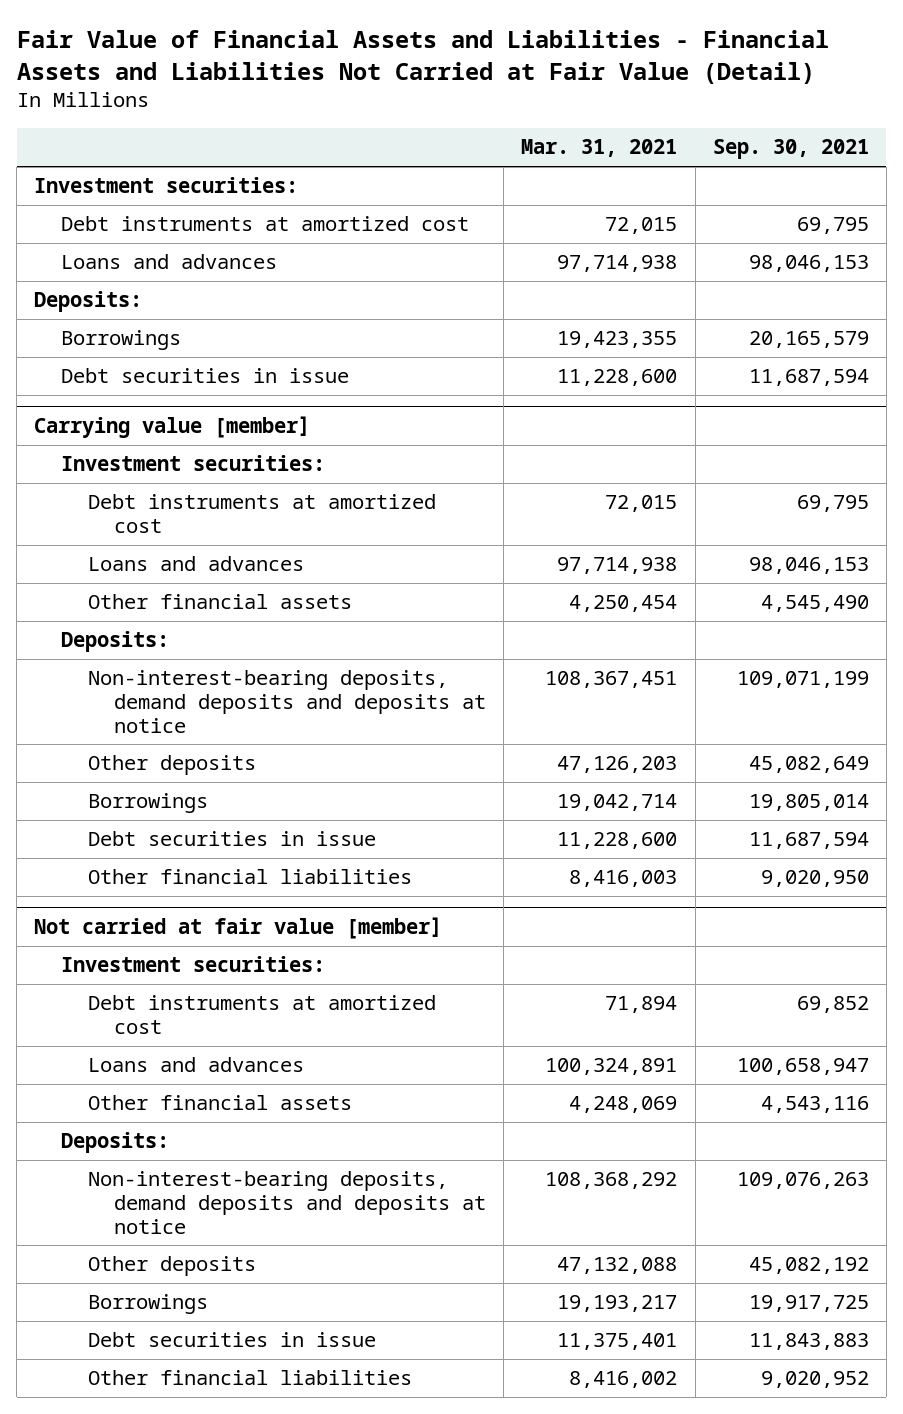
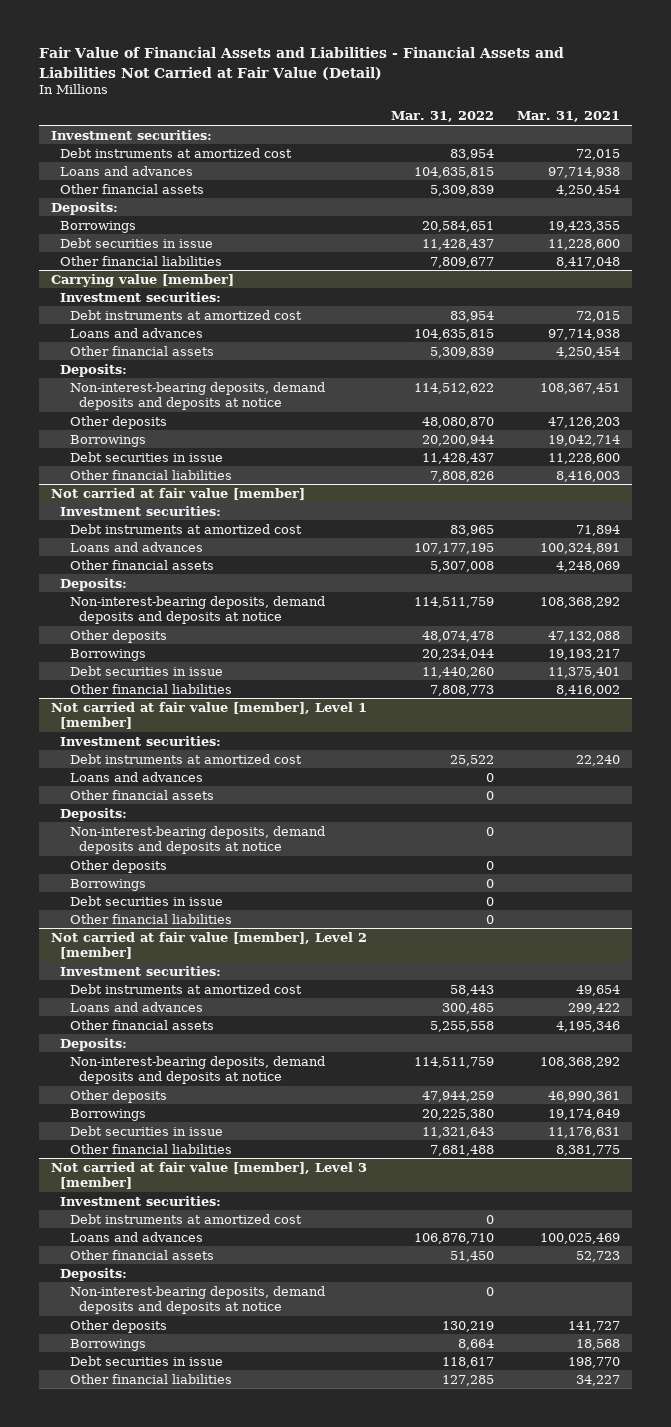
- | Mar. 31, 2021 | Sep. 30, 2021
+ | Mar. 31, 2022 | Mar. 31, 2021
+ Other financial assets | 5,309,839 | 4,250,454
+ Other financial liabilities | 7,809,677 | 8,417,048
+ Not carried at fair value [member], Level 1 [member]
+ Investment securities:
+ Debt instruments at amortized cost | 25,522 | 22,240
+ Loans and advances | 0 |
+ Other financial assets | 0 |
+ Deposits:
+ Non-interest-bearing deposits, demand deposits and deposits at notice | 0 |
+ Other deposits | 0 |
+ Borrowings | 0 |
+ Debt securities in issue | 0 |
+ Other financial liabilities | 0 |
+ Not carried at fair value [member], Level 2 [member]
+ Investment securities:
+ Debt instruments at amortized cost | 58,443 | 49,654
+ Loans and advances | 300,485 | 299,422
+ Other financial assets | 5,255,558 | 4,195,346
+ Deposits:
+ Non-interest-bearing deposits, demand deposits and deposits at notice | 114,511,759 | 108,368,292
+ Other deposits | 47,944,259 | 46,990,361
+ Borrowings | 20,225,380 | 19,174,649
+ Debt securities in issue | 11,321,643 | 11,176,631
+ Other financial liabilities | 7,681,488 | 8,381,775
+ Not carried at fair value [member], Level 3 [member]
+ Investment securities:
+ Debt instruments at amortized cost | 0 |
+ Loans and advances | 106,876,710 | 100,025,469
+ Other financial assets | 51,450 | 52,723
+ Deposits:
+ Non-interest-bearing deposits, demand deposits and deposits at notice | 0 |
+ Other deposits | 130,219 | 141,727
+ Borrowings | 8,664 | 18,568
+ Debt securities in issue | 118,617 | 198,770
+ Other financial liabilities | 127,285 | 34,227

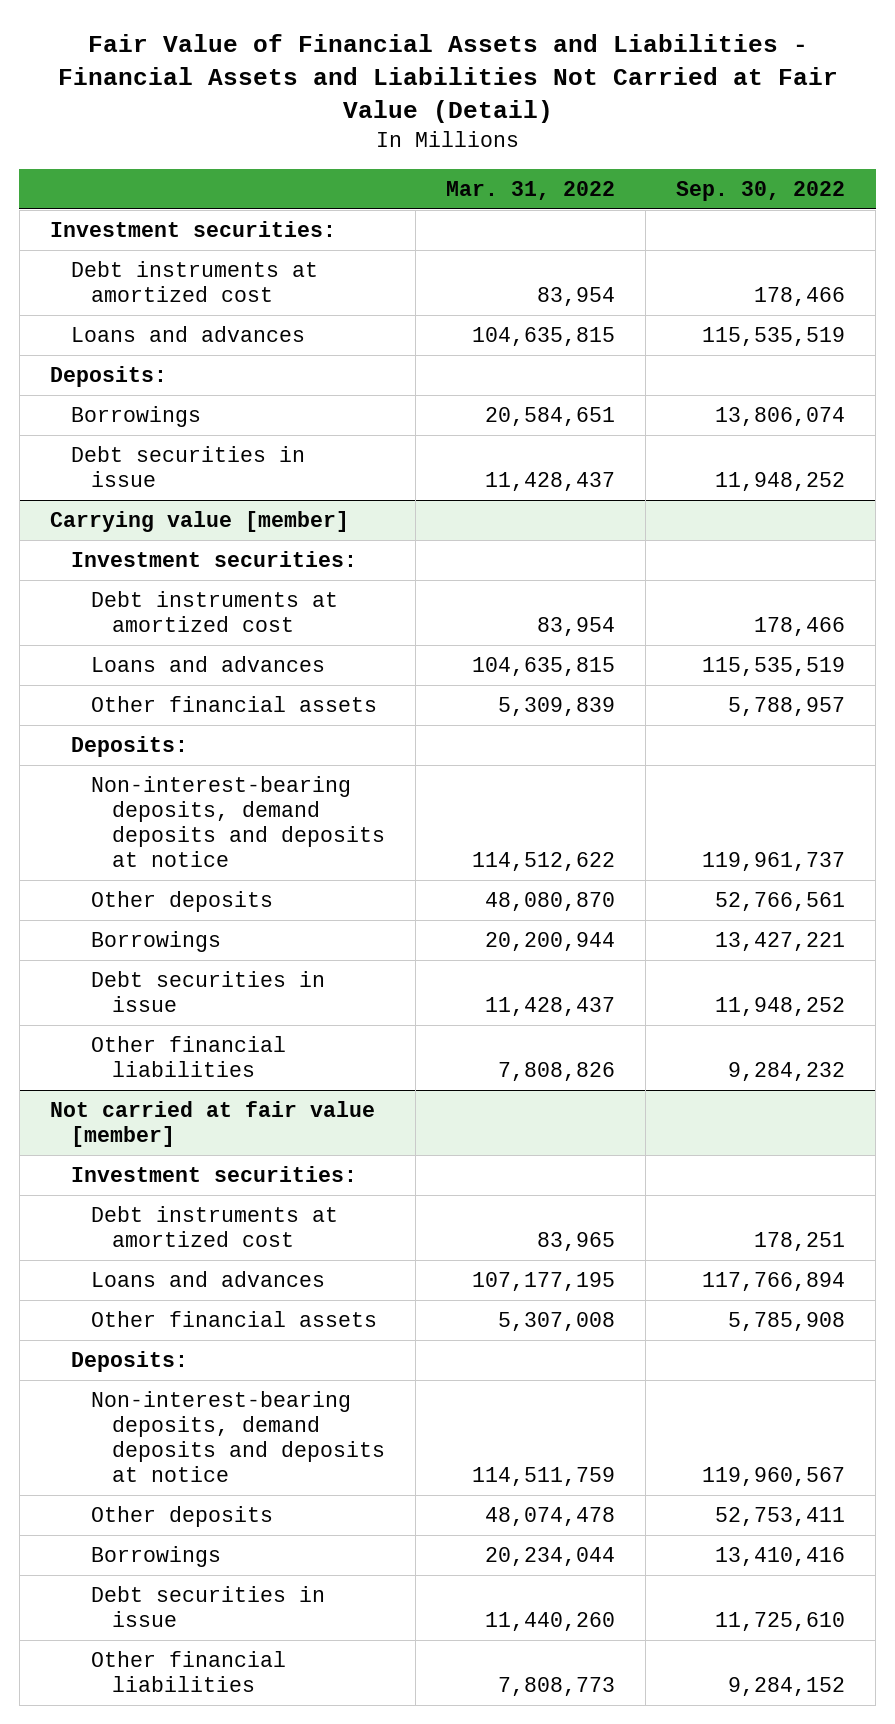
- | Mar. 31, 2022 | Mar. 31, 2021
+ | Mar. 31, 2022 | Sep. 30, 2022
- Other financial assets | 5,309,839 | 4,250,454
- Other financial liabilities | 7,809,677 | 8,417,048
- Not carried at fair value [member], Level 1 [member]
- Investment securities:
- Debt instruments at amortized cost | 25,522 | 22,240
- Loans and advances | 0 |
- Other financial assets | 0 |
- Deposits:
- Non-interest-bearing deposits, demand deposits and deposits at notice | 0 |
- Other deposits | 0 |
- Borrowings | 0 |
- Debt securities in issue | 0 |
- Other financial liabilities | 0 |
- Not carried at fair value [member], Level 2 [member]
- Investment securities:
- Debt instruments at amortized cost | 58,443 | 49,654
- Loans and advances | 300,485 | 299,422
- Other financial assets | 5,255,558 | 4,195,346
- Deposits:
- Non-interest-bearing deposits, demand deposits and deposits at notice | 114,511,759 | 108,368,292
- Other deposits | 47,944,259 | 46,990,361
- Borrowings | 20,225,380 | 19,174,649
- Debt securities in issue | 11,321,643 | 11,176,631
- Other financial liabilities | 7,681,488 | 8,381,775
- Not carried at fair value [member], Level 3 [member]
- Investment securities:
- Debt instruments at amortized cost | 0 |
- Loans and advances | 106,876,710 | 100,025,469
- Other financial assets | 51,450 | 52,723
- Deposits:
- Non-interest-bearing deposits, demand deposits and deposits at notice | 0 |
- Other deposits | 130,219 | 141,727
- Borrowings | 8,664 | 18,568
- Debt securities in issue | 118,617 | 198,770
- Other financial liabilities | 127,285 | 34,227

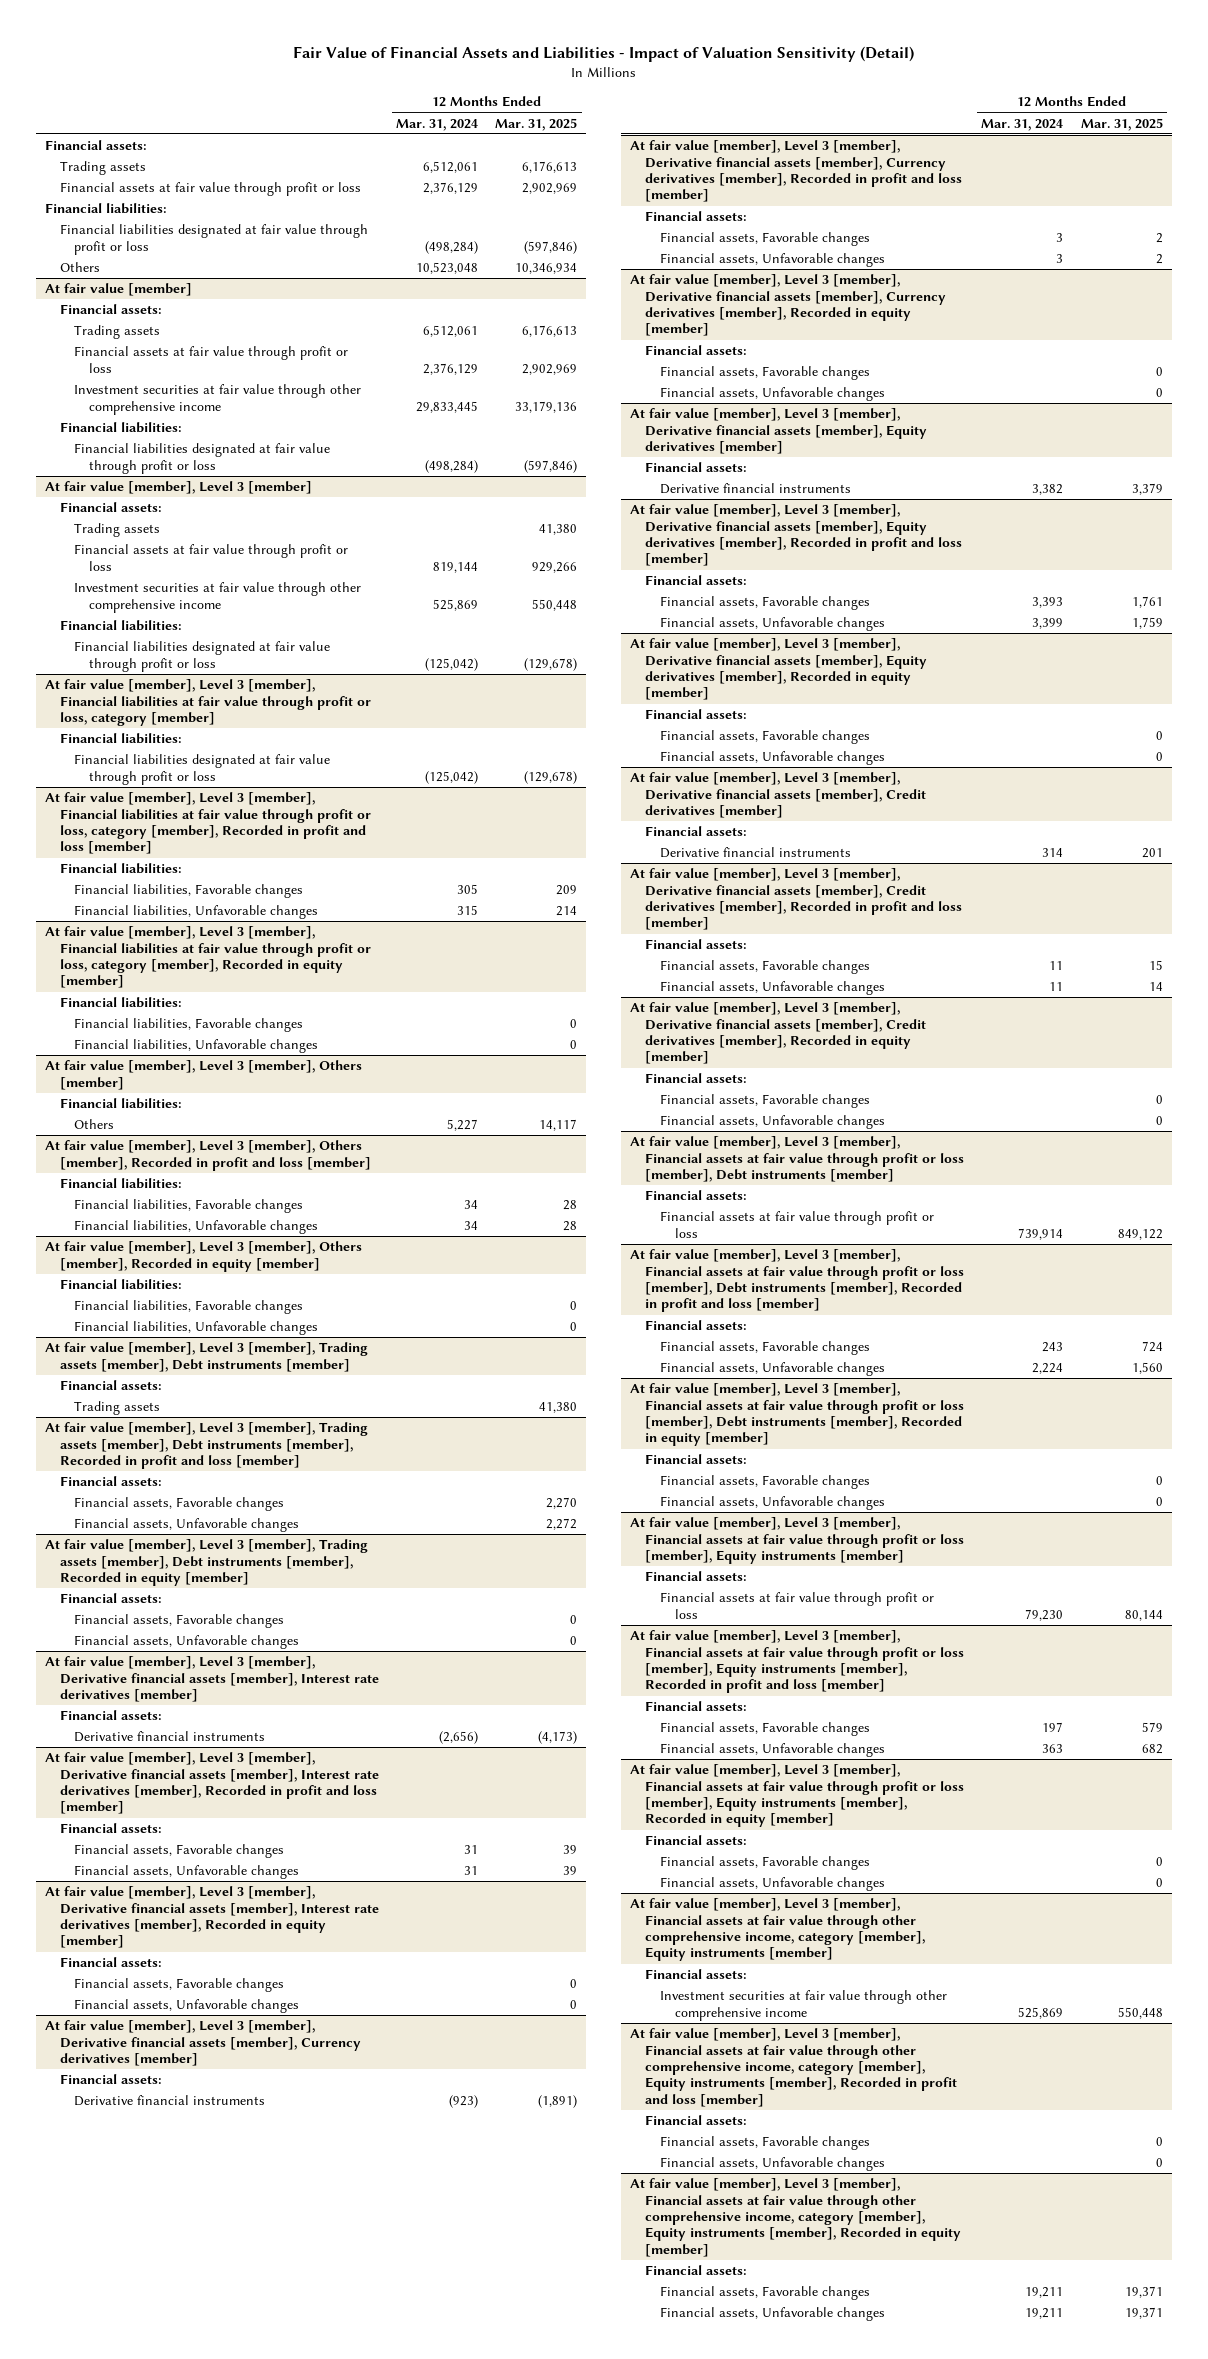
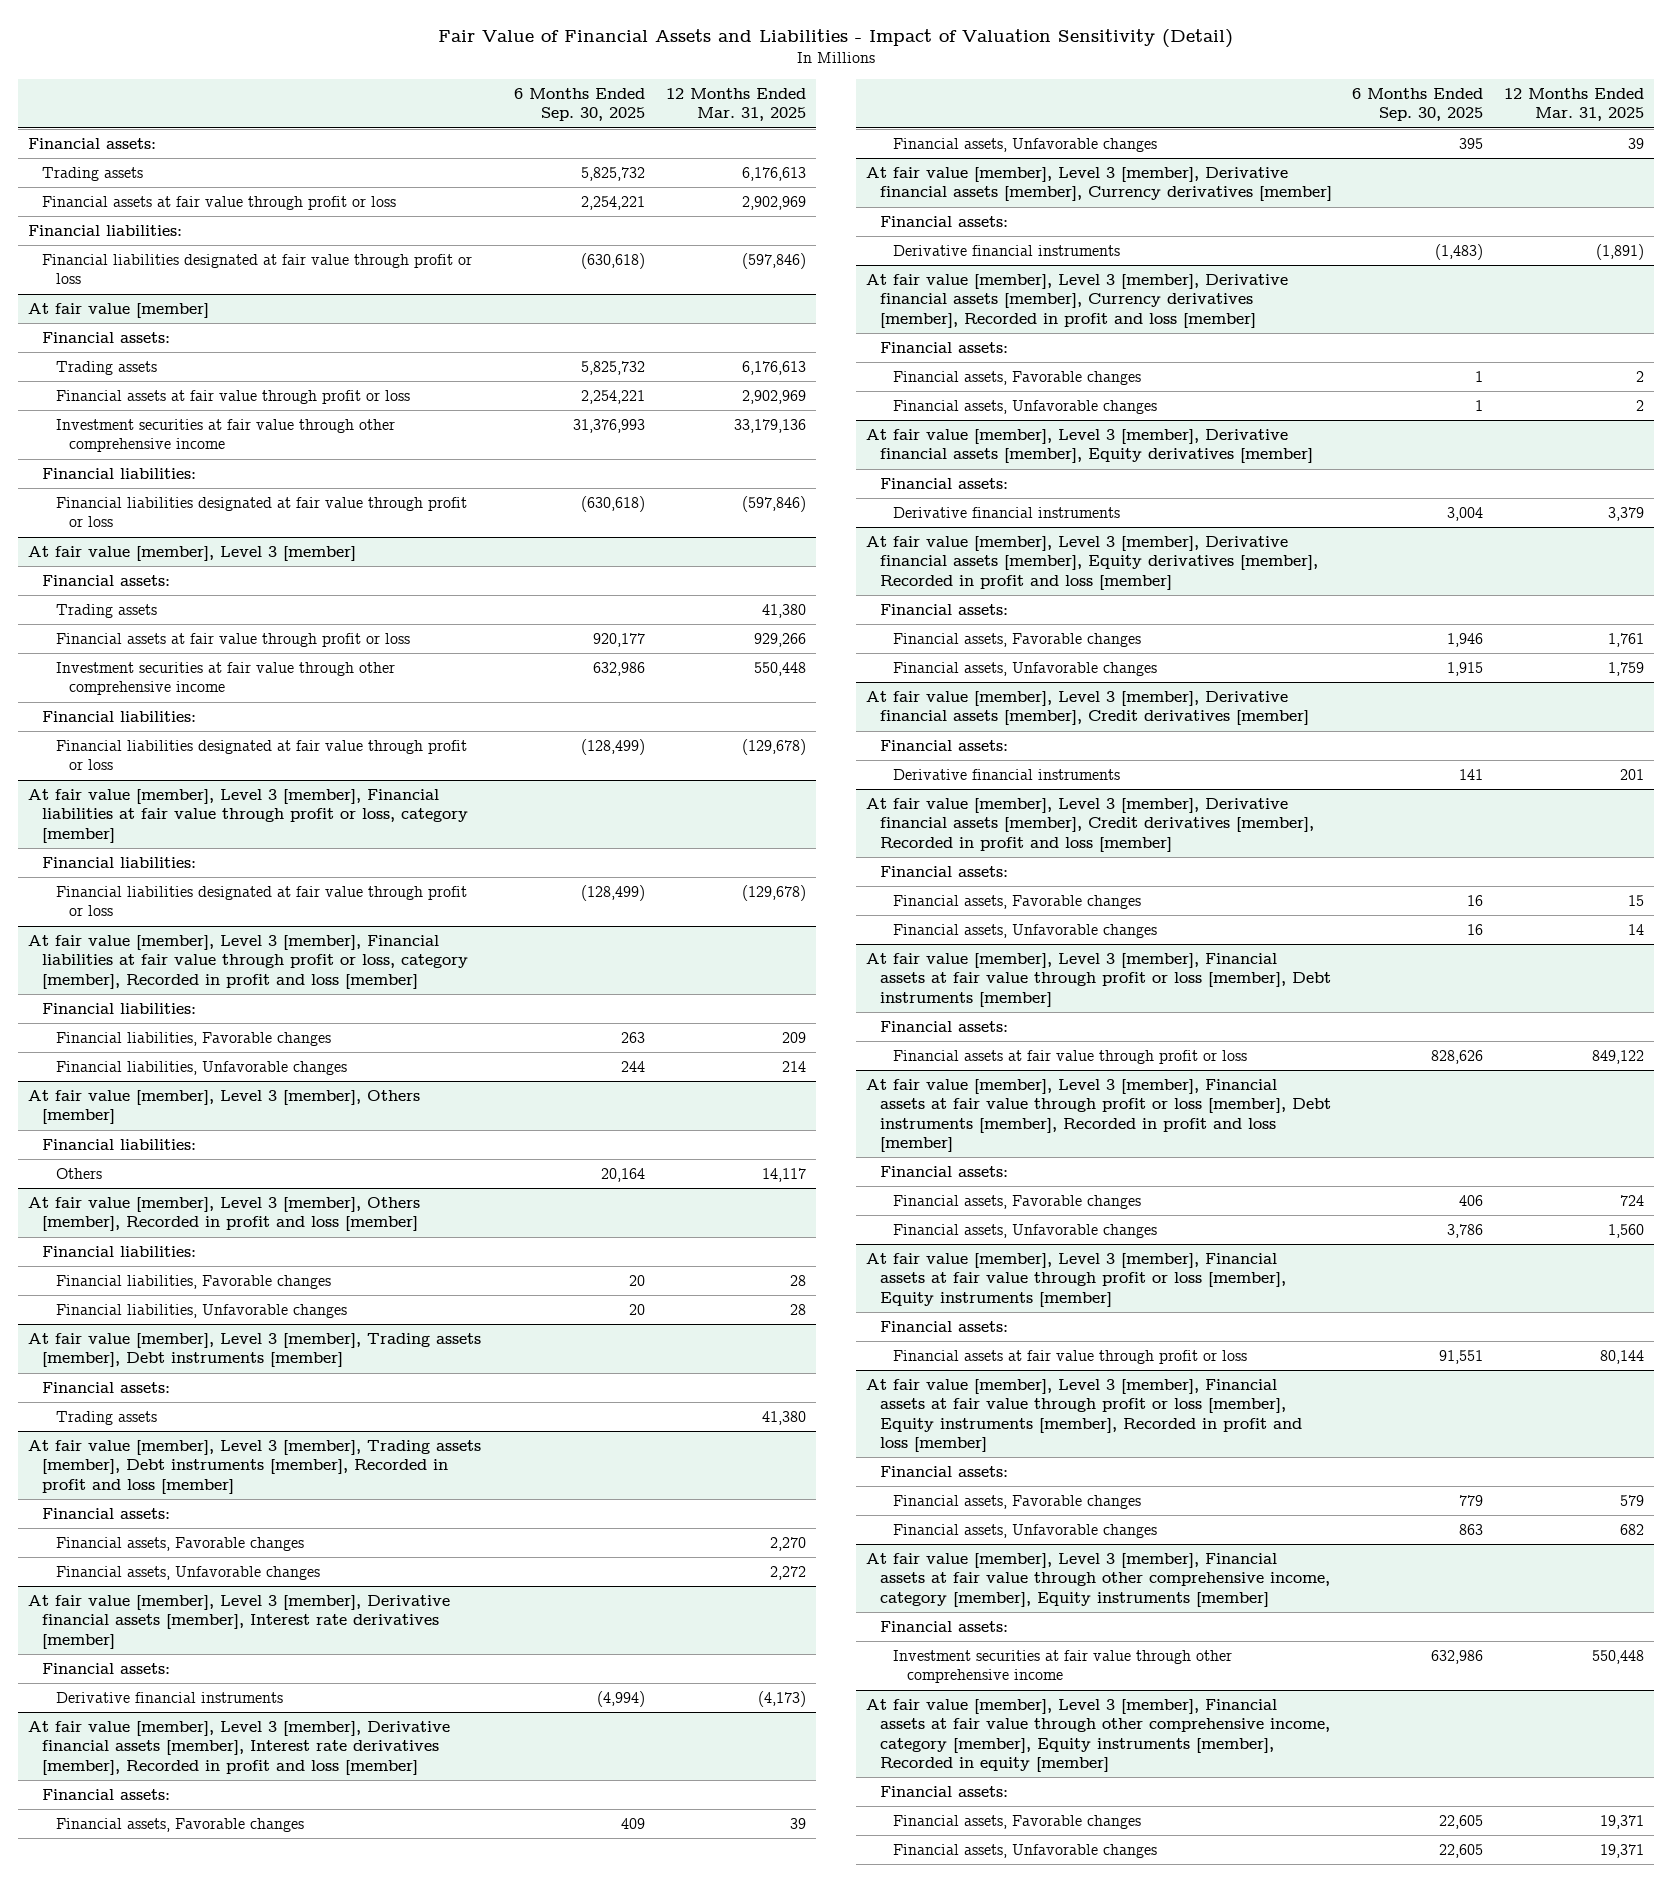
- | 12 Months Ended Mar. 31, 2024 | 12 Months Ended Mar. 31, 2025
+ | 6 Months Ended Sep. 30, 2025 | 12 Months Ended Mar. 31, 2025
- Others | 10,523,048 | 10,346,934
- At fair value [member], Level 3 [member], Financial liabilities at fair value through profit or loss, category [member], Recorded in equity [member]
- Financial liabilities:
- Financial liabilities, Favorable changes | | 0
- Financial liabilities, Unfavorable changes | | 0
- At fair value [member], Level 3 [member], Others [member], Recorded in equity [member]
- Financial liabilities:
- Financial liabilities, Favorable changes | | 0
- Financial liabilities, Unfavorable changes | | 0
- At fair value [member], Level 3 [member], Trading assets [member], Debt instruments [member], Recorded in equity [member]
- Financial assets:
- Financial assets, Favorable changes | | 0
- Financial assets, Unfavorable changes | | 0
- At fair value [member], Level 3 [member], Derivative financial assets [member], Interest rate derivatives [member], Recorded in equity [member]
- Financial assets:
- Financial assets, Favorable changes | | 0
- Financial assets, Unfavorable changes | | 0
- At fair value [member], Level 3 [member], Derivative financial assets [member], Currency derivatives [member], Recorded in equity [member]
- Financial assets:
- Financial assets, Favorable changes | | 0
- Financial assets, Unfavorable changes | | 0
- At fair value [member], Level 3 [member], Derivative financial assets [member], Equity derivatives [member], Recorded in equity [member]
- Financial assets:
- Financial assets, Favorable changes | | 0
- Financial assets, Unfavorable changes | | 0
- At fair value [member], Level 3 [member], Derivative financial assets [member], Credit derivatives [member], Recorded in equity [member]
- Financial assets:
- Financial assets, Favorable changes | | 0
- Financial assets, Unfavorable changes | | 0
- At fair value [member], Level 3 [member], Financial assets at fair value through profit or loss [member], Debt instruments [member], Recorded in equity [member]
- Financial assets:
- Financial assets, Favorable changes | | 0
- Financial assets, Unfavorable changes | | 0
- At fair value [member], Level 3 [member], Financial assets at fair value through profit or loss [member], Equity instruments [member], Recorded in equity [member]
- Financial assets:
- Financial assets, Favorable changes | | 0
- Financial assets, Unfavorable changes | | 0
- At fair value [member], Level 3 [member], Financial assets at fair value through other comprehensive income, category [member], Equity instruments [member], Recorded in profit and loss [member]
- Financial assets:
- Financial assets, Favorable changes | | 0
- Financial assets, Unfavorable changes | | 0

